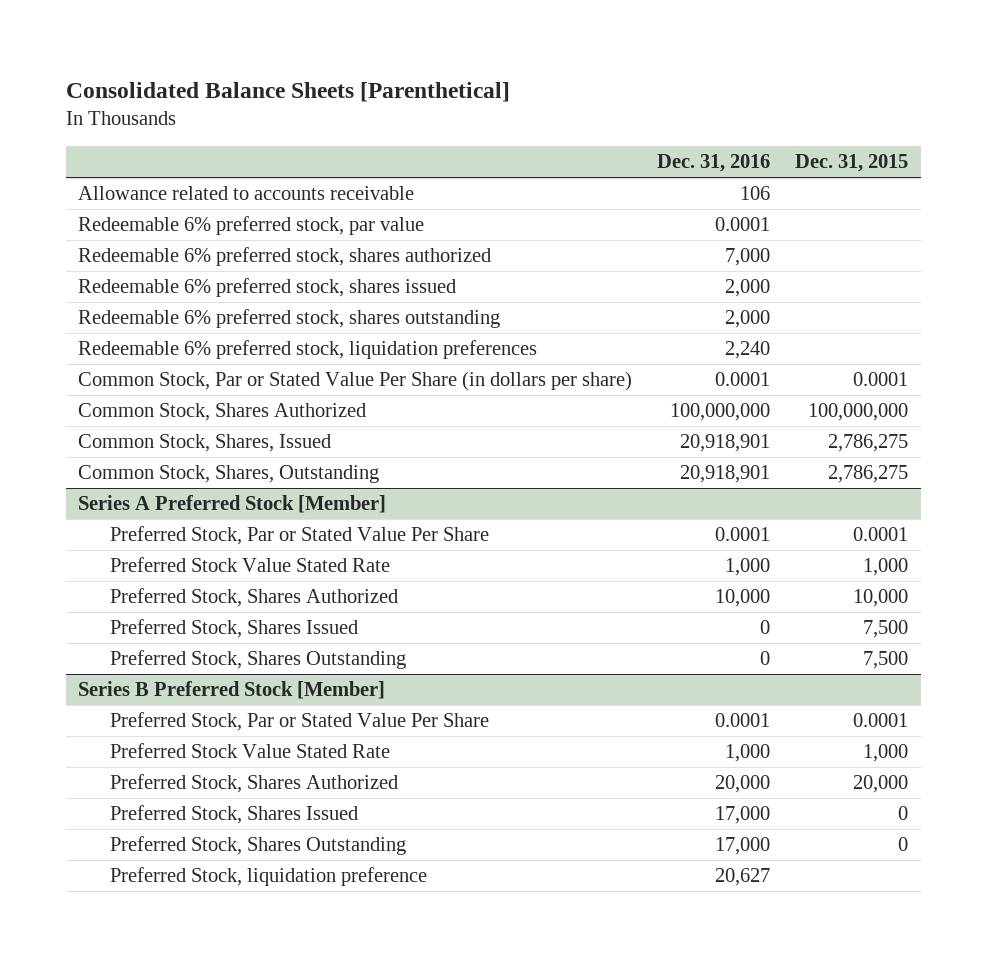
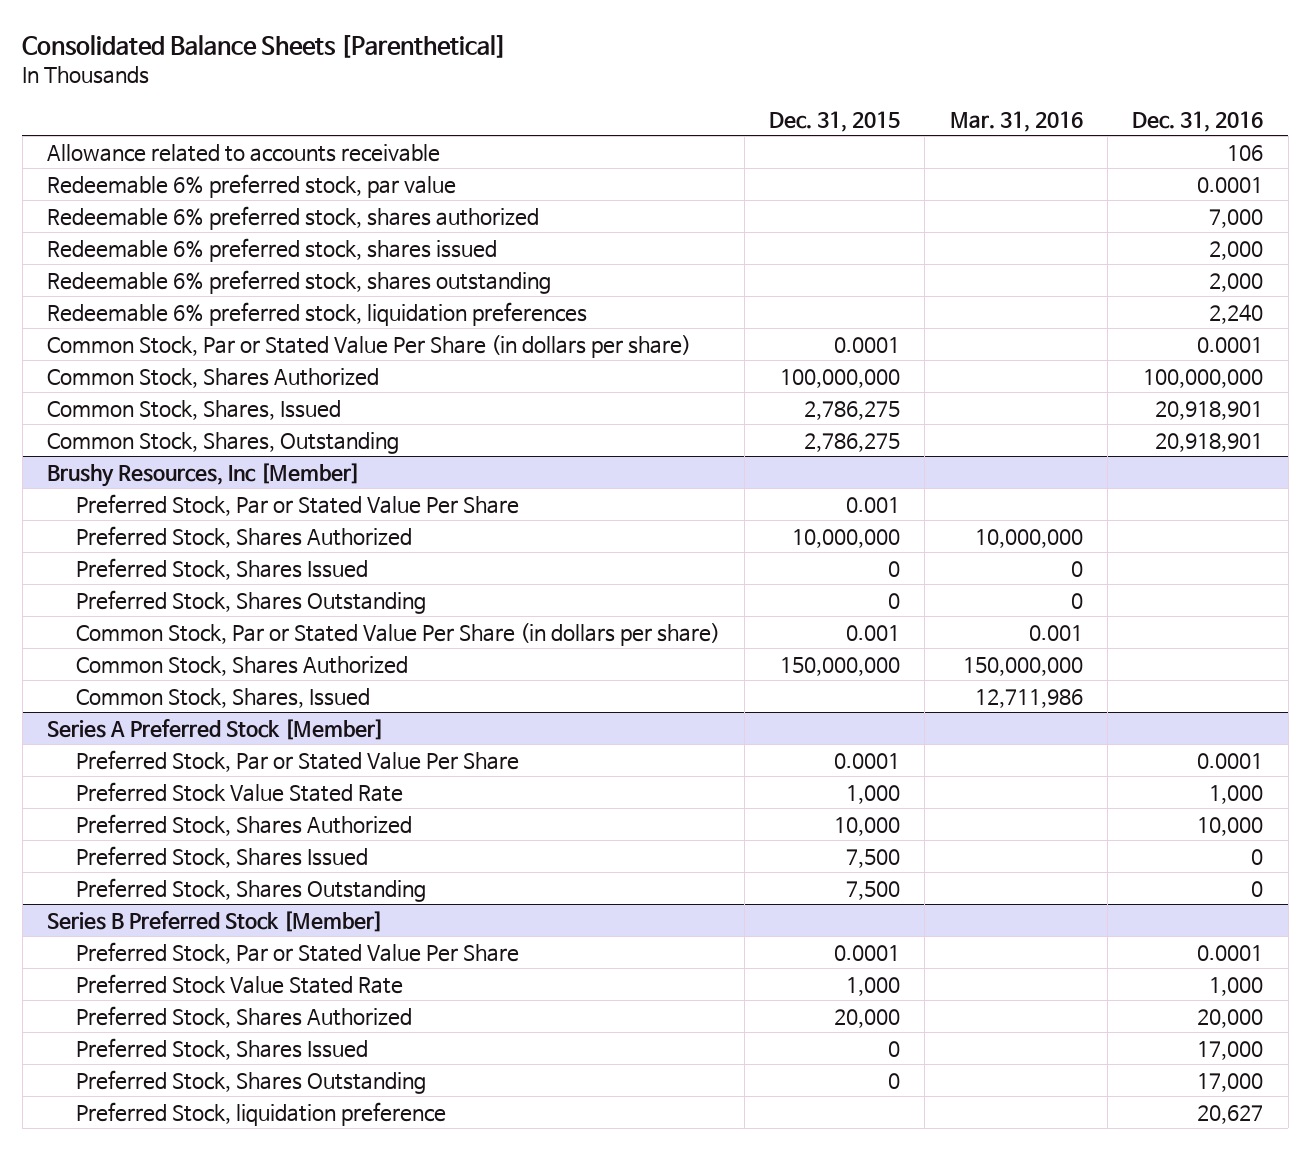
- | Dec. 31, 2016 | Dec. 31, 2015
+ | Dec. 31, 2015 | Mar. 31, 2016 | Dec. 31, 2016
+ Brushy Resources, Inc [Member]
+ Preferred Stock, Par or Stated Value Per Share | 0.001 | |
+ Preferred Stock, Shares Authorized | 10,000,000 | 10,000,000 |
+ Preferred Stock, Shares Issued | 0 | 0 |
+ Preferred Stock, Shares Outstanding | 0 | 0 |
+ Common Stock, Par or Stated Value Per Share (in dollars per share) | 0.001 | 0.001 |
+ Common Stock, Shares Authorized | 150,000,000 | 150,000,000 |
+ Common Stock, Shares, Issued | | 12,711,986 |

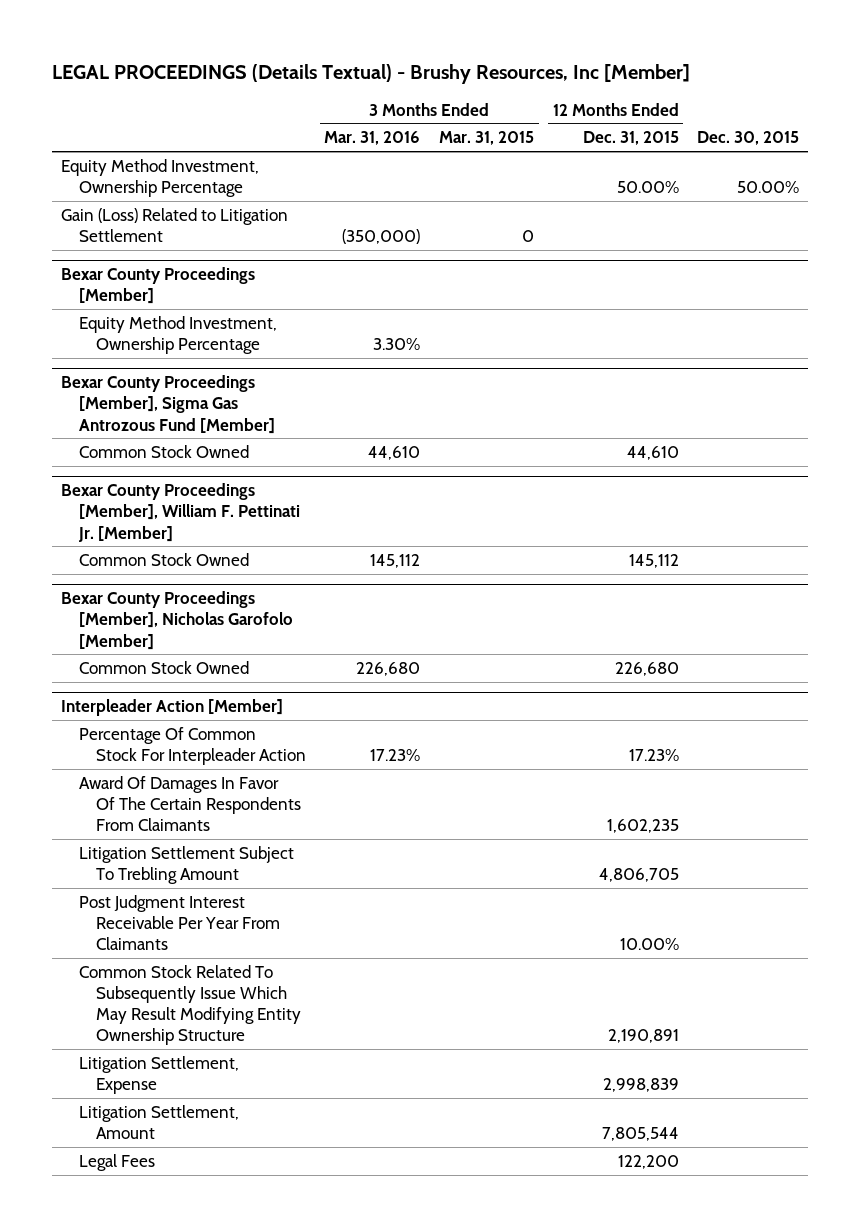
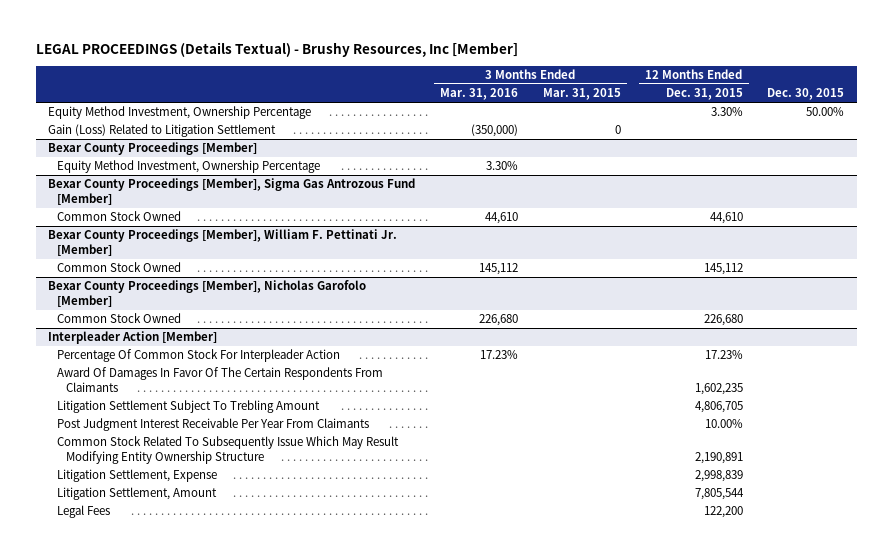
- Equity Method Investment, Ownership Percentage | | | 50.00% | 50.00%
+ Equity Method Investment, Ownership Percentage | | | 3.30% | 50.00%

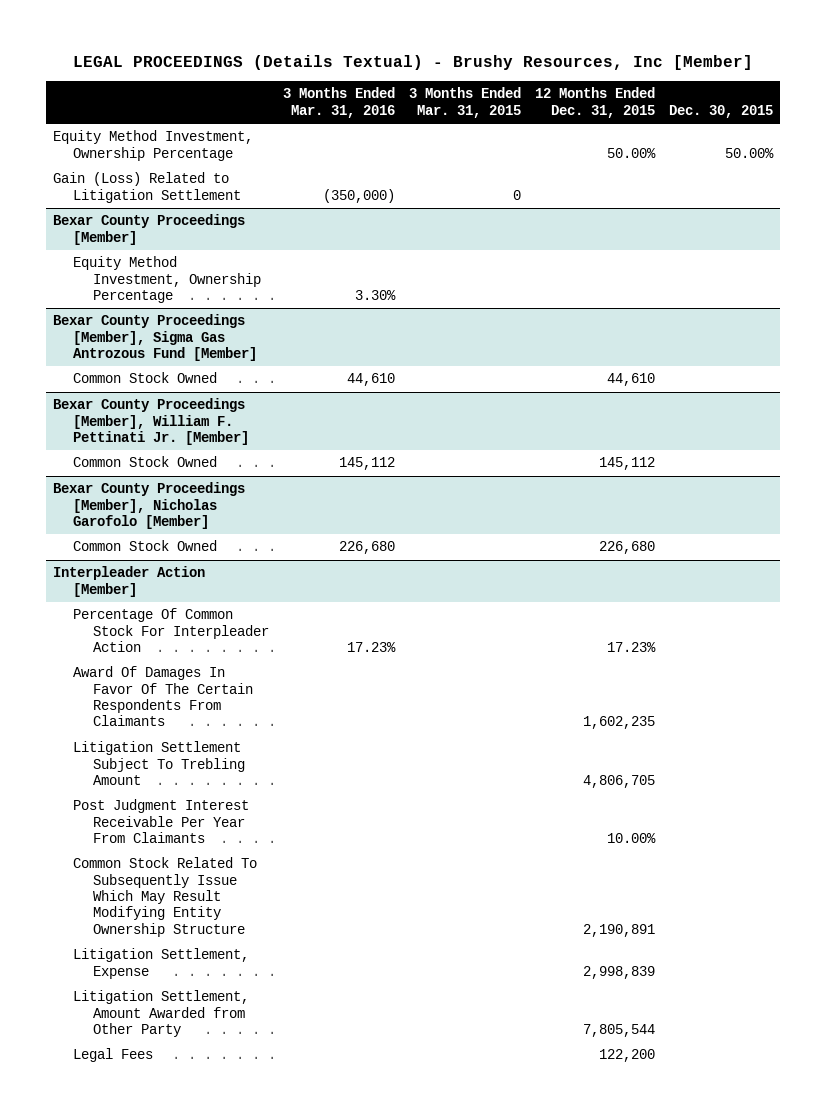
- Equity Method Investment, Ownership Percentage | | | 3.30% | 50.00%
+ Equity Method Investment, Ownership Percentage | | | 50.00% | 50.00%
@ Interpleader Action [Member]
- Litigation Settlement, Amount | | | 7,805,544 |
+ Litigation Settlement, Amount Awarded from Other Party | | | 7,805,544 |

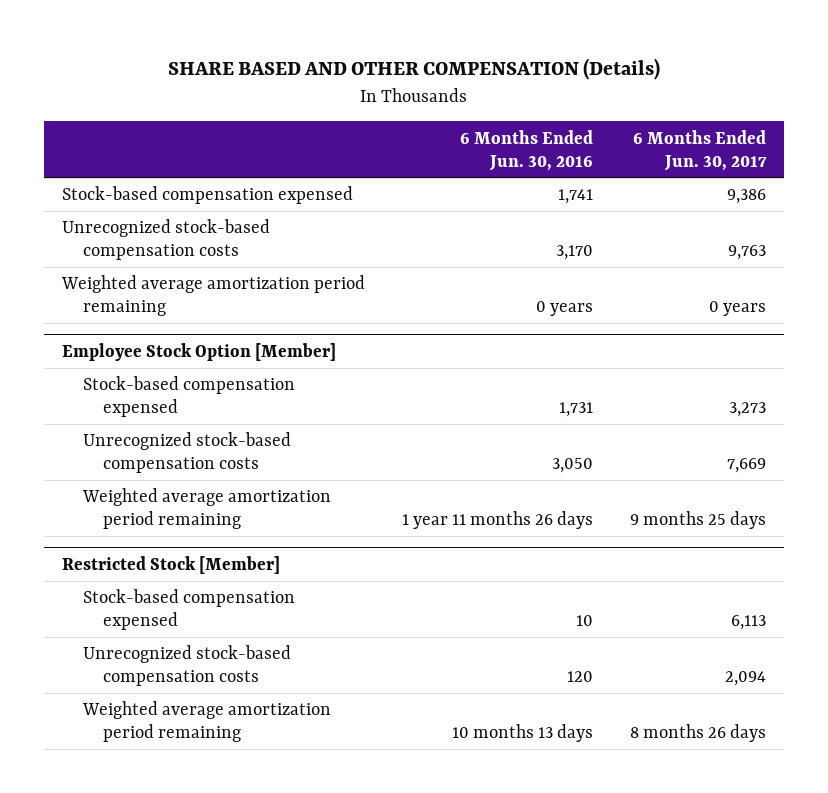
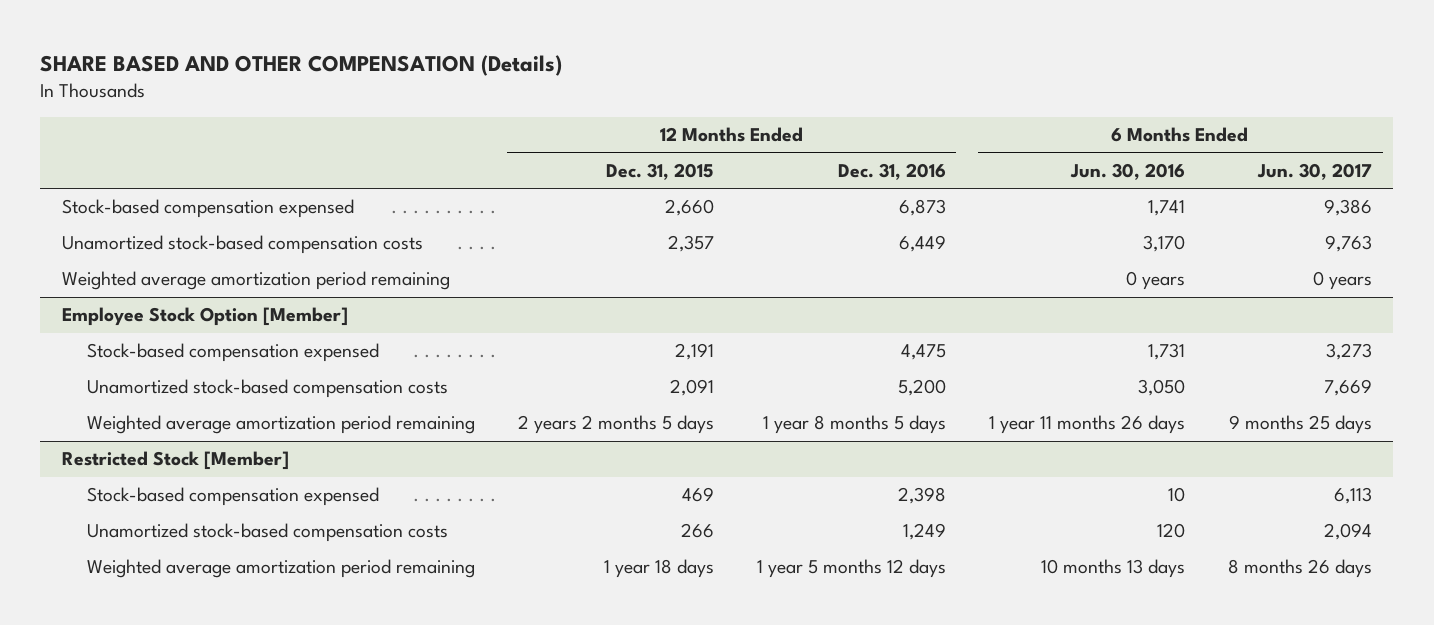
- | 6 Months Ended Jun. 30, 2016 | 6 Months Ended Jun. 30, 2017
+ | 12 Months Ended Dec. 31, 2015 | 12 Months Ended Dec. 31, 2016 | 6 Months Ended Jun. 30, 2016 | 6 Months Ended Jun. 30, 2017
- Unrecognized stock-based compensation costs | 3,170 | 9,763
+ Unamortized stock-based compensation costs | 2,357 | 6,449 | 3,170 | 9,763
@ Employee Stock Option [Member]
- Unrecognized stock-based compensation costs | 3,050 | 7,669
+ Unamortized stock-based compensation costs | 2,091 | 5,200 | 3,050 | 7,669
@ Restricted Stock [Member]
- Unrecognized stock-based compensation costs | 120 | 2,094
+ Unamortized stock-based compensation costs | 266 | 1,249 | 120 | 2,094

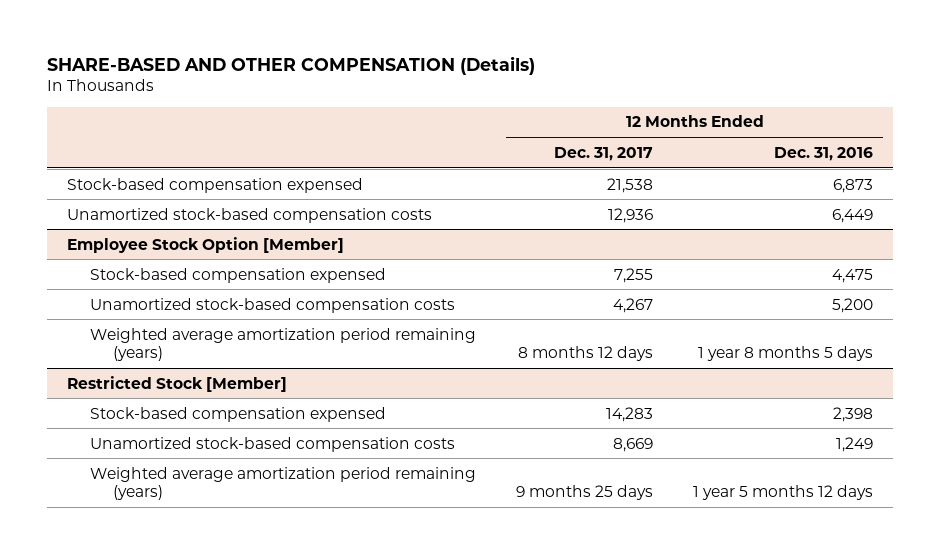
- SHARE BASED AND OTHER COMPENSATION (Details)
+ SHARE-BASED AND OTHER COMPENSATION (Details)
- | 12 Months Ended Dec. 31, 2015 | 12 Months Ended Dec. 31, 2016 | 6 Months Ended Jun. 30, 2016 | 6 Months Ended Jun. 30, 2017
+ | 12 Months Ended Dec. 31, 2017 | 12 Months Ended Dec. 31, 2016
- Weighted average amortization period remaining | | | 0 years | 0 years
@ Employee Stock Option [Member]
- Weighted average amortization period remaining | 2 years 2 months 5 days | 1 year 8 months 5 days | 1 year 11 months 26 days | 9 months 25 days
+ Weighted average amortization period remaining (years) | 8 months 12 days | 1 year 8 months 5 days
@ Restricted Stock [Member]
- Weighted average amortization period remaining | 1 year 18 days | 1 year 5 months 12 days | 10 months 13 days | 8 months 26 days
+ Weighted average amortization period remaining (years) | 9 months 25 days | 1 year 5 months 12 days

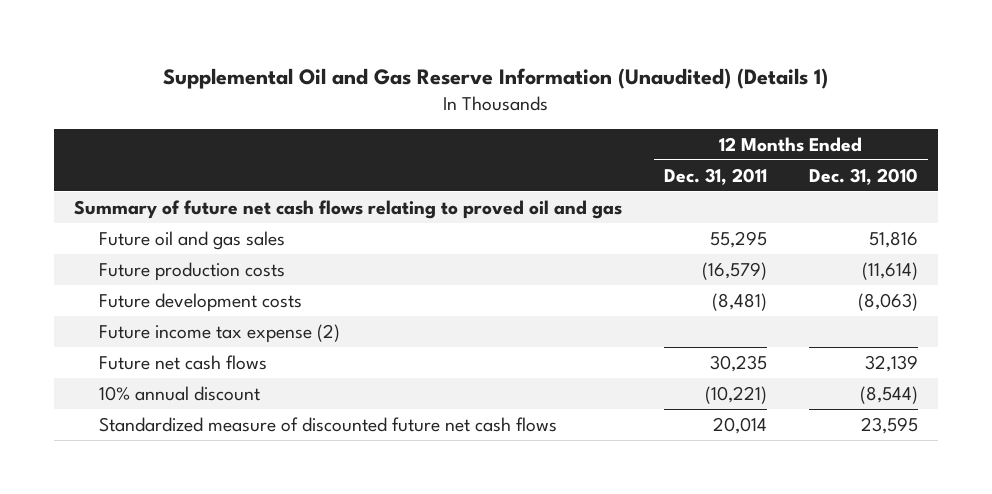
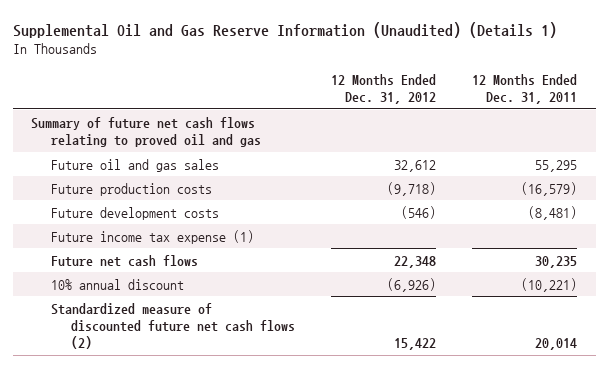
- | 12 Months Ended Dec. 31, 2011 | 12 Months Ended Dec. 31, 2010
+ | 12 Months Ended Dec. 31, 2012 | 12 Months Ended Dec. 31, 2011
- Future income tax expense (2)
+ Future income tax expense (1)
- Standardized measure of discounted future net cash flows | 20,014 | 23,595
+ Standardized measure of discounted future net cash flows (2) | 15,422 | 20,014

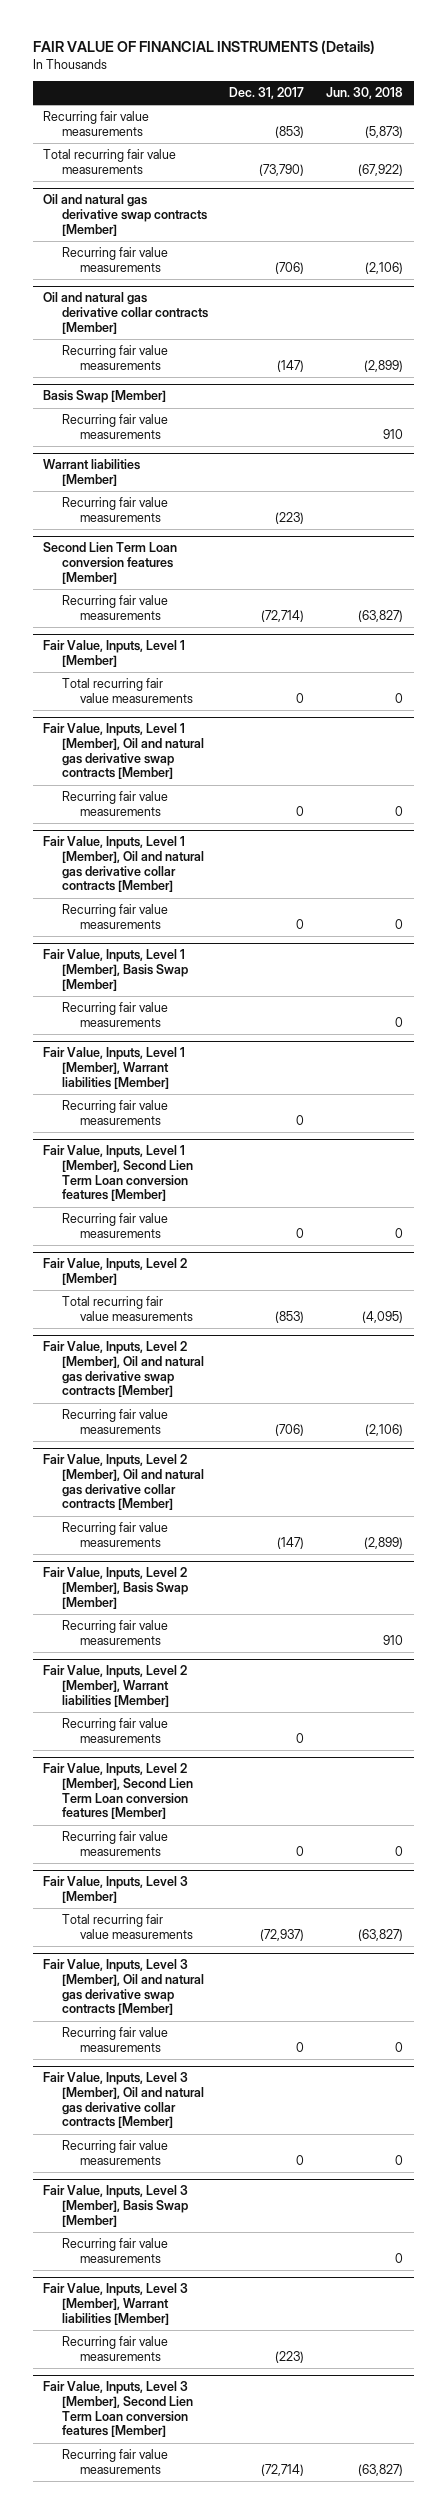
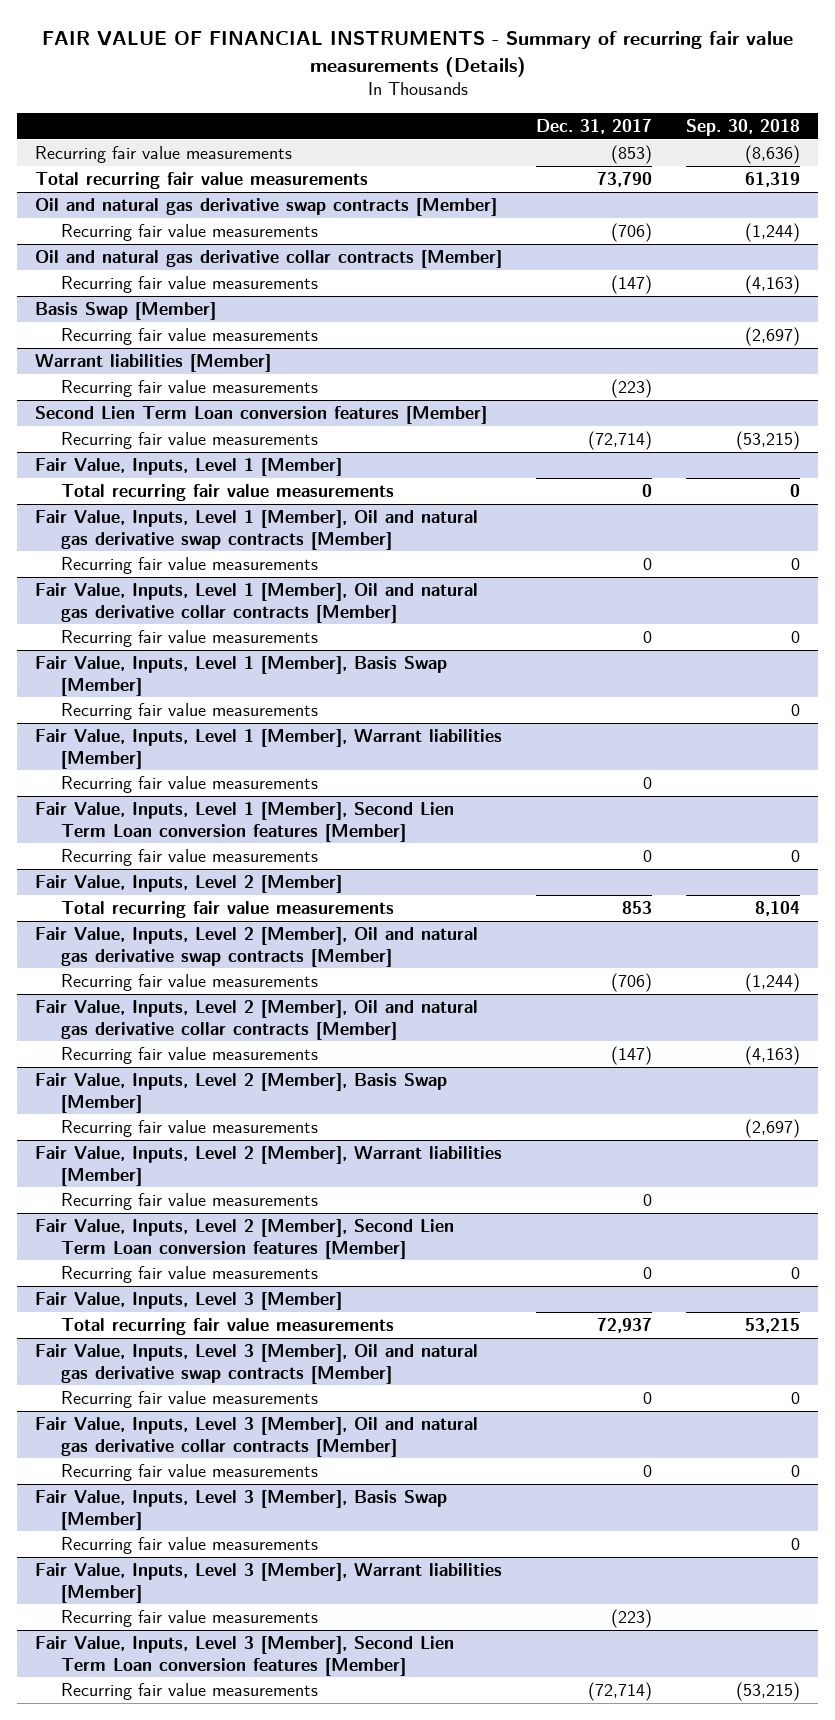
- FAIR VALUE OF FINANCIAL INSTRUMENTS (Details)
+ FAIR VALUE OF FINANCIAL INSTRUMENTS - Summary of recurring fair value measurements (Details)
- | Dec. 31, 2017 | Jun. 30, 2018
+ | Dec. 31, 2017 | Sep. 30, 2018
- Total recurring fair value measurements | (73,790) | (67,922)
+ Total recurring fair value measurements | 73,790 | 61,319
@ Fair Value, Inputs, Level 2 [Member]
- Total recurring fair value measurements | (853) | (4,095)
+ Total recurring fair value measurements | 853 | 8,104
@ Fair Value, Inputs, Level 3 [Member]
- Total recurring fair value measurements | (72,937) | (63,827)
+ Total recurring fair value measurements | 72,937 | 53,215

